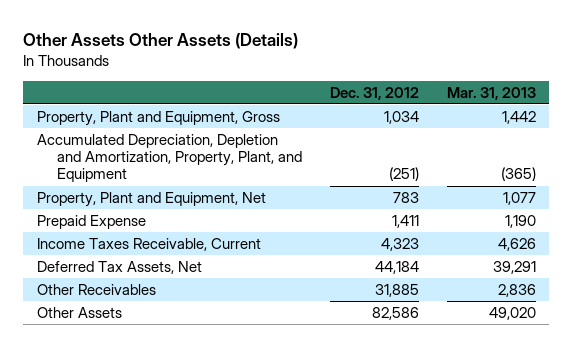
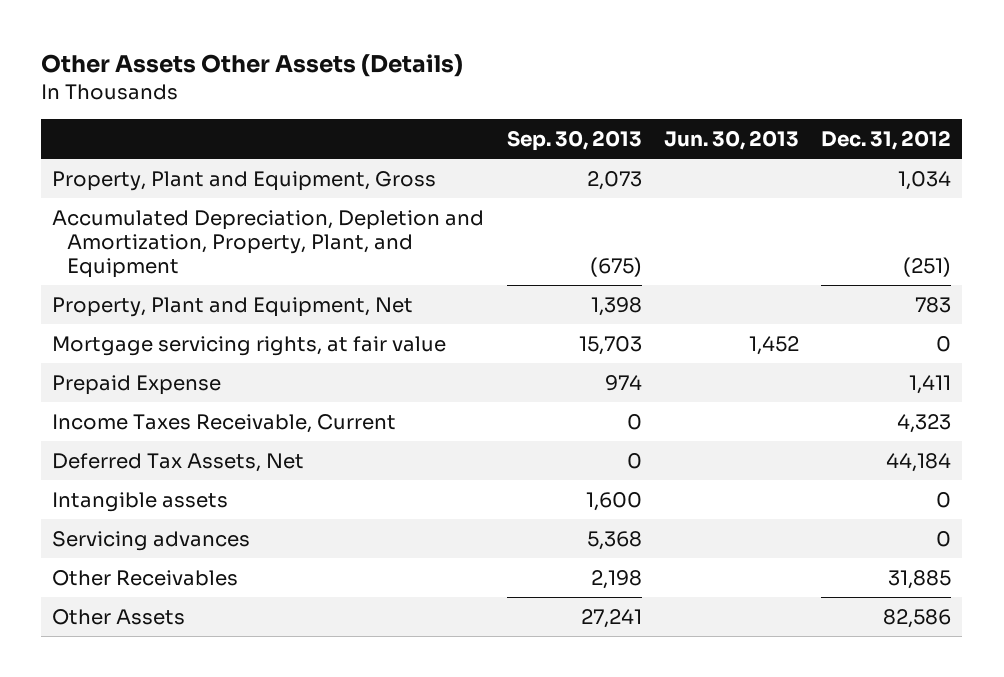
- | Dec. 31, 2012 | Mar. 31, 2013
+ | Sep. 30, 2013 | Jun. 30, 2013 | Dec. 31, 2012
+ Mortgage servicing rights, at fair value | 15,703 | 1,452 | 0
+ Intangible assets | 1,600 | | 0
+ Servicing advances | 5,368 | | 0

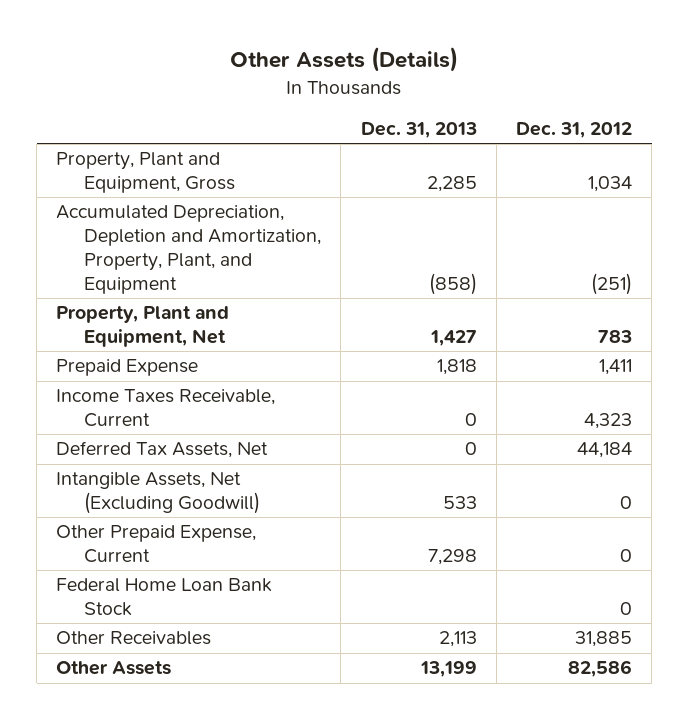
- Other Assets Other Assets (Details)
+ Other Assets (Details)
- | Sep. 30, 2013 | Jun. 30, 2013 | Dec. 31, 2012
+ | Dec. 31, 2013 | Dec. 31, 2012
- Mortgage servicing rights, at fair value | 15,703 | 1,452 | 0
- Intangible assets | 1,600 | | 0
- Servicing advances | 5,368 | | 0
+ Intangible Assets, Net (Excluding Goodwill) | 533 | 0
+ Other Prepaid Expense, Current | 7,298 | 0
+ Federal Home Loan Bank Stock | | 0

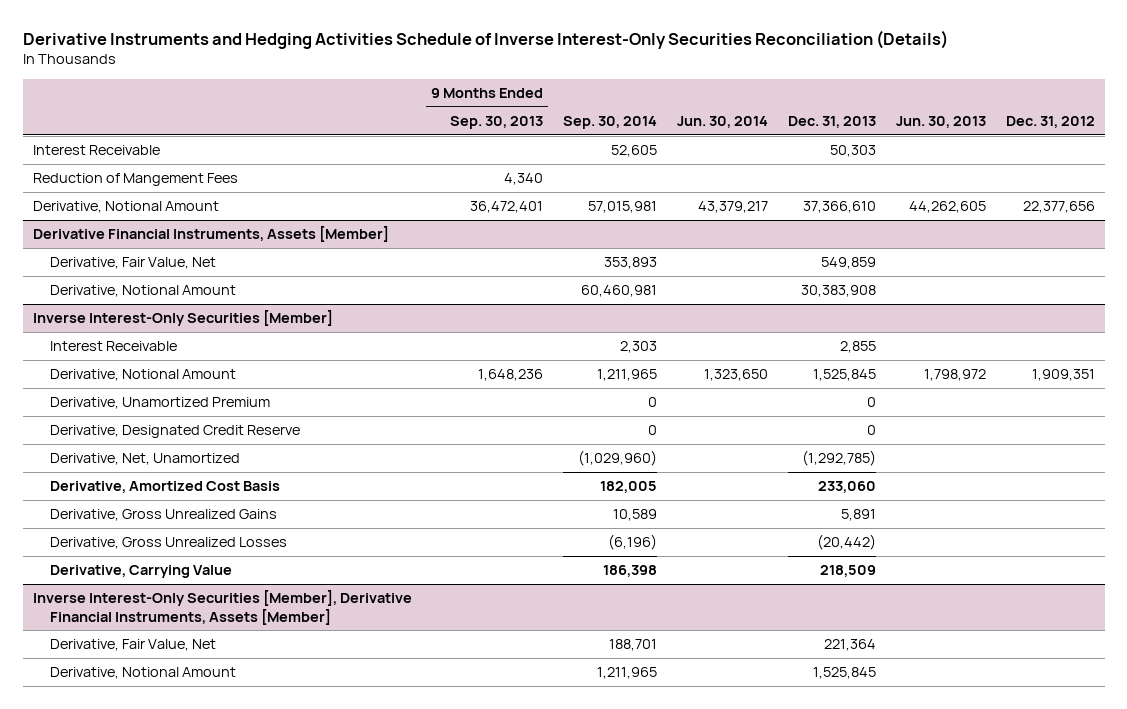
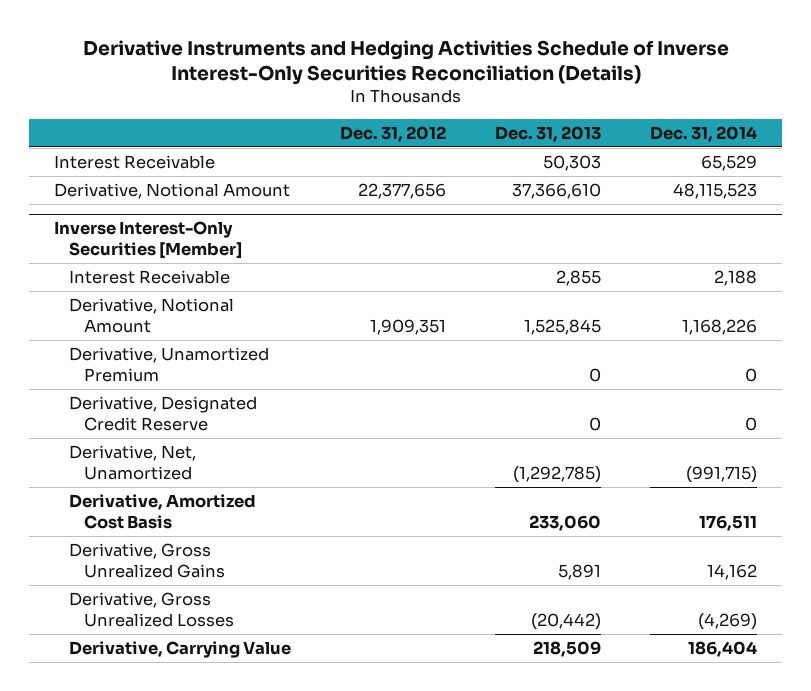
- | 9 Months Ended Sep. 30, 2013 | Sep. 30, 2014 | Jun. 30, 2014 | Dec. 31, 2013 | Jun. 30, 2013 | Dec. 31, 2012
+ | Dec. 31, 2012 | Dec. 31, 2013 | Dec. 31, 2014
- Reduction of Mangement Fees | 4,340 | | | | |
- Derivative Financial Instruments, Assets [Member]
- Derivative, Fair Value, Net | | 353,893 | | 549,859 | |
- Derivative, Notional Amount | | 60,460,981 | | 30,383,908 | |
- Inverse Interest-Only Securities [Member], Derivative Financial Instruments, Assets [Member]
- Derivative, Fair Value, Net | | 188,701 | | 221,364 | |
- Derivative, Notional Amount | | 1,211,965 | | 1,525,845 | |

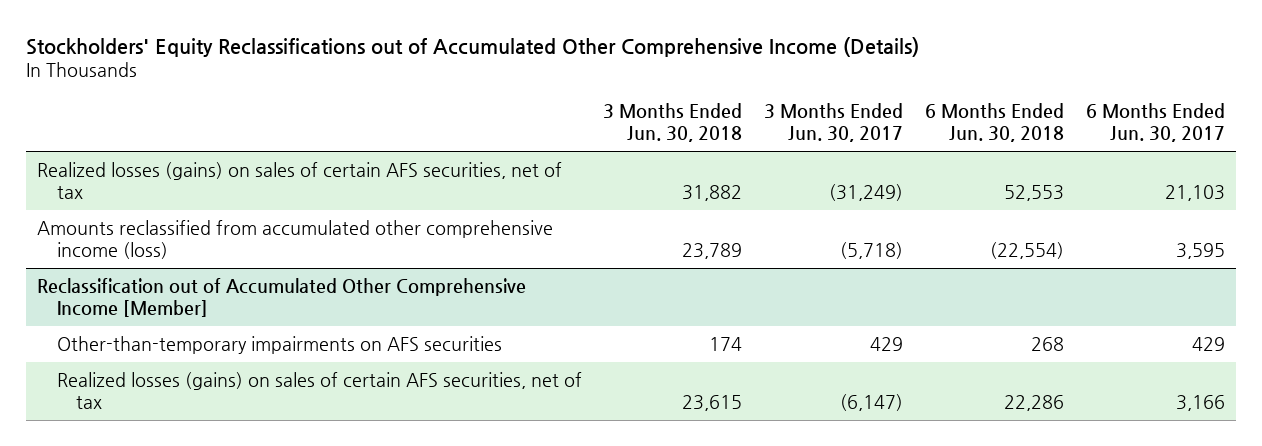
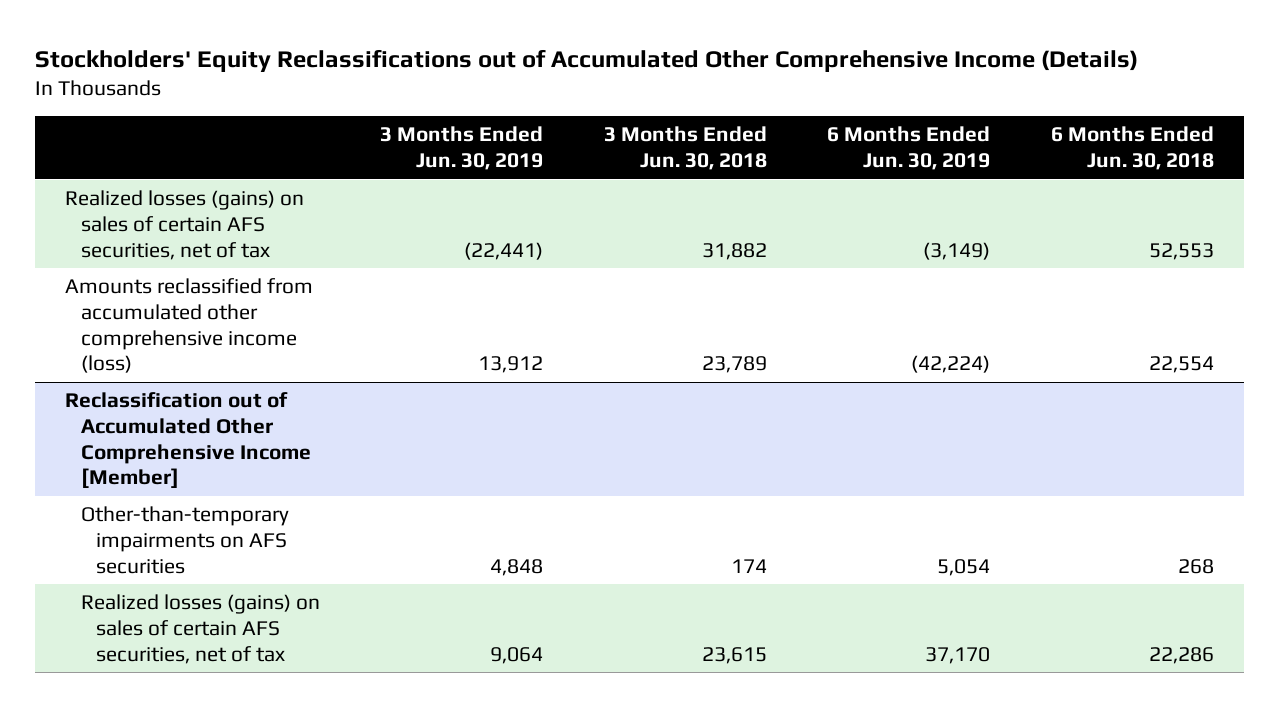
- | 3 Months Ended Jun. 30, 2018 | 3 Months Ended Jun. 30, 2017 | 6 Months Ended Jun. 30, 2018 | 6 Months Ended Jun. 30, 2017
+ | 3 Months Ended Jun. 30, 2019 | 3 Months Ended Jun. 30, 2018 | 6 Months Ended Jun. 30, 2019 | 6 Months Ended Jun. 30, 2018
- Amounts reclassified from accumulated other comprehensive income (loss) | 23,789 | (5,718) | (22,554) | 3,595
+ Amounts reclassified from accumulated other comprehensive income (loss) | 13,912 | 23,789 | (42,224) | 22,554

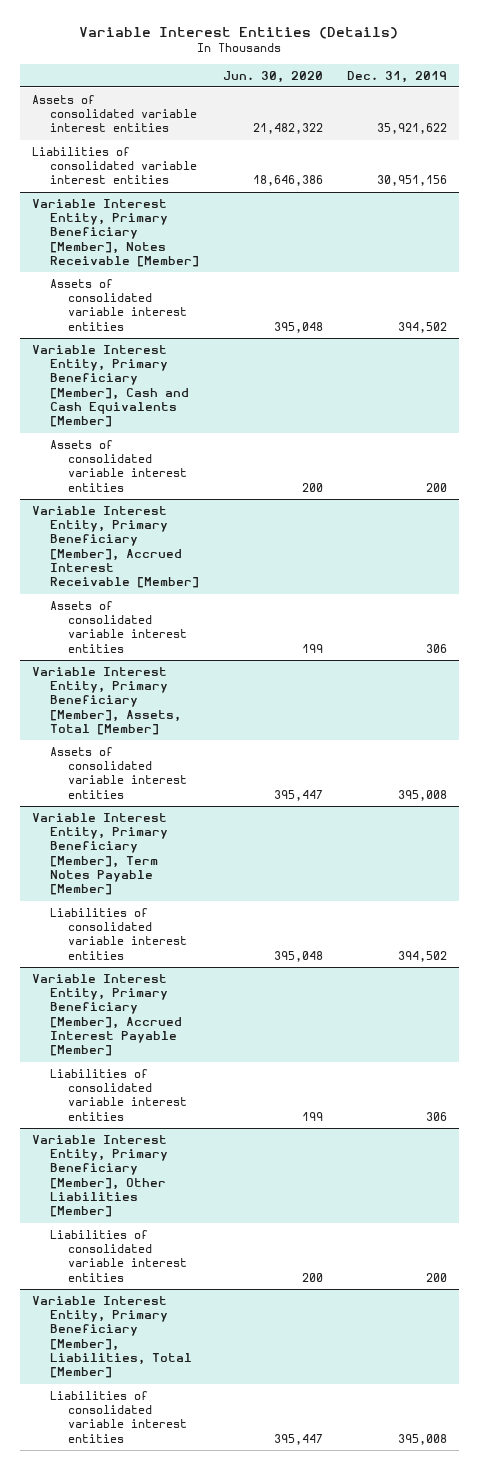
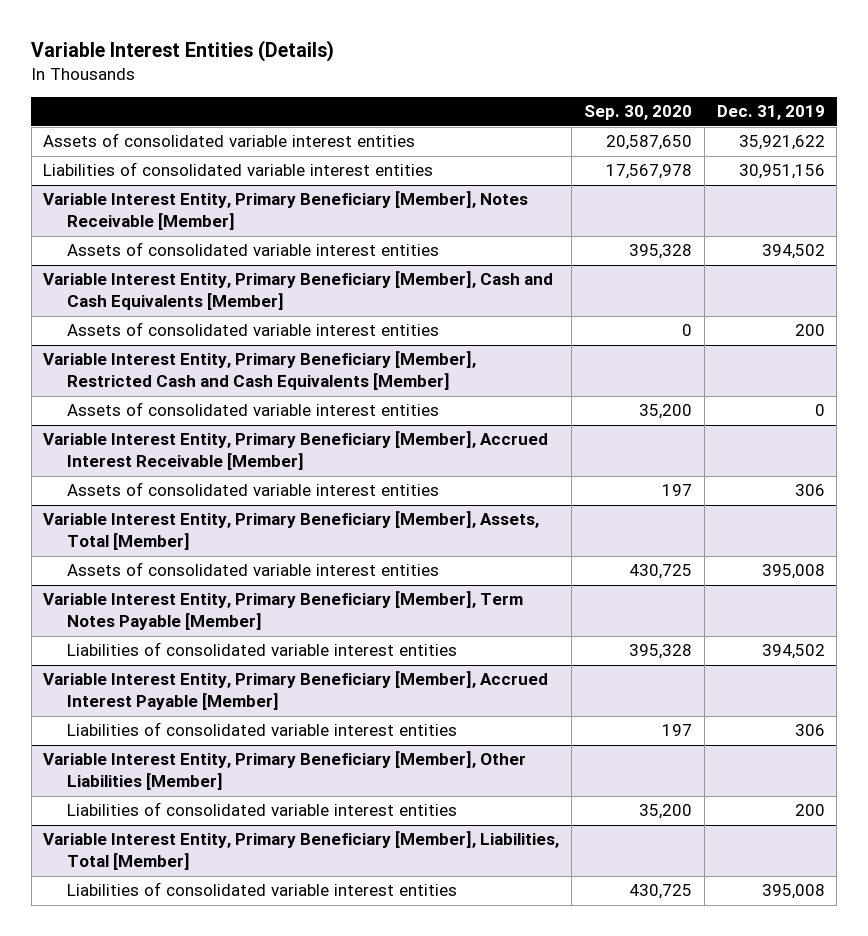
- | Jun. 30, 2020 | Dec. 31, 2019
+ | Sep. 30, 2020 | Dec. 31, 2019
+ Variable Interest Entity, Primary Beneficiary [Member], Restricted Cash and Cash Equivalents [Member]
+ Assets of consolidated variable interest entities | 35,200 | 0

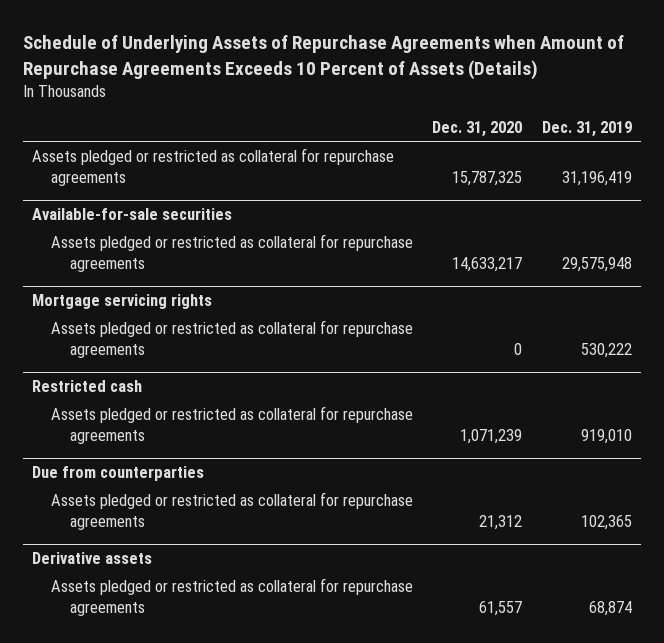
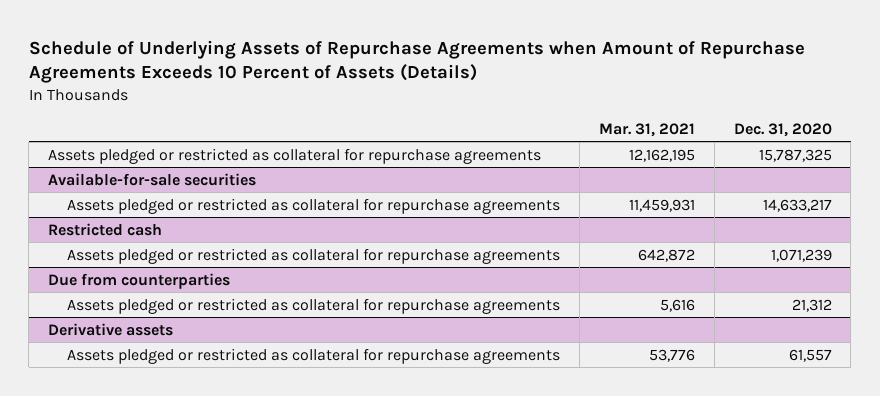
- | Dec. 31, 2020 | Dec. 31, 2019
+ | Mar. 31, 2021 | Dec. 31, 2020
- Mortgage servicing rights
- Assets pledged or restricted as collateral for repurchase agreements | 0 | 530,222

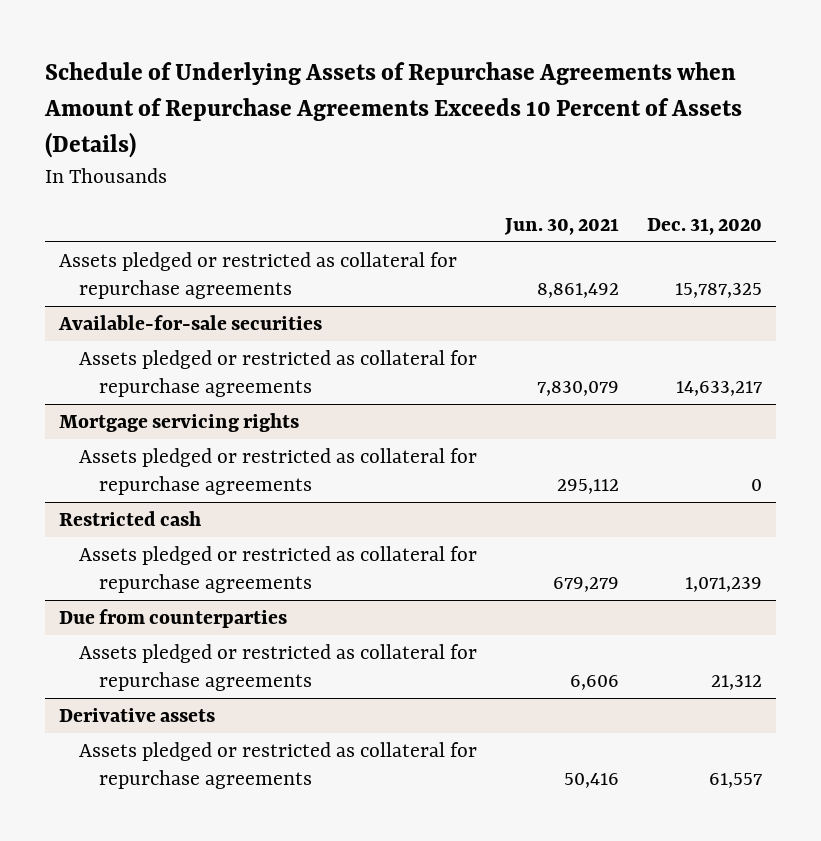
- | Mar. 31, 2021 | Dec. 31, 2020
+ | Jun. 30, 2021 | Dec. 31, 2020
+ Mortgage servicing rights
+ Assets pledged or restricted as collateral for repurchase agreements | 295,112 | 0

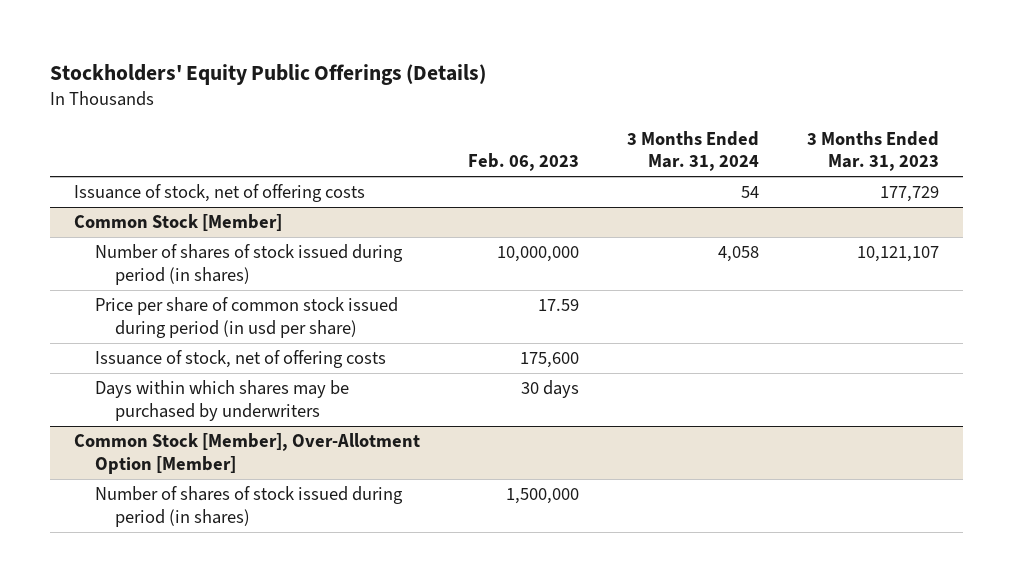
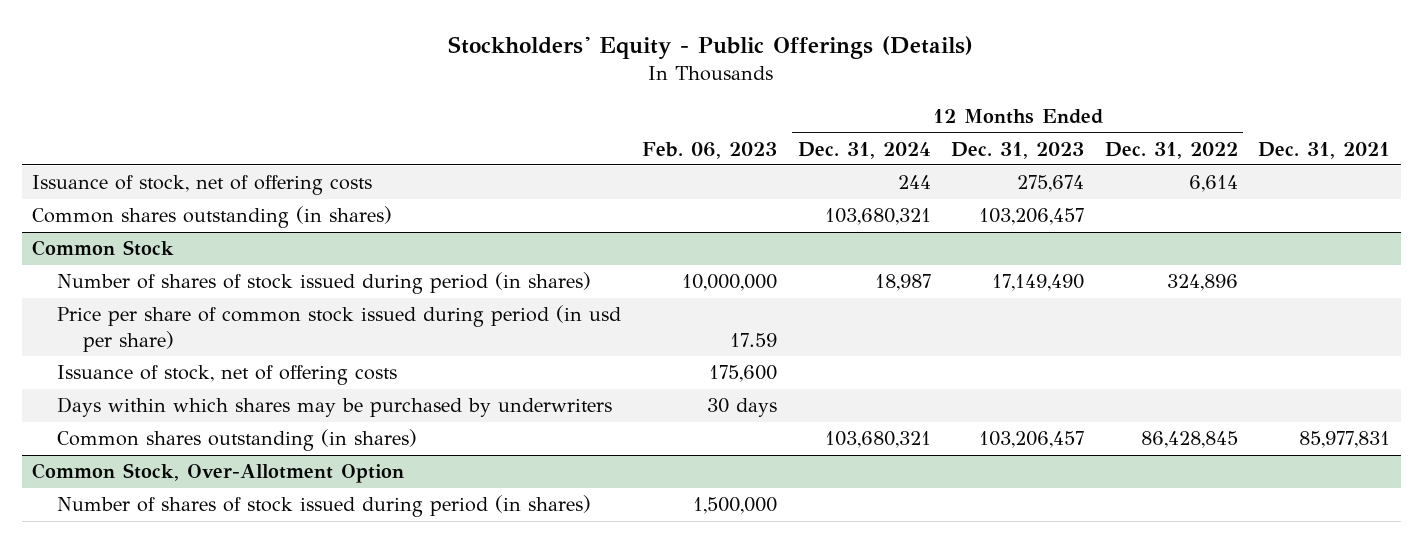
- Stockholders' Equity Public Offerings (Details)
+ Stockholders' Equity - Public Offerings (Details)
- | Feb. 06, 2023 | 3 Months Ended Mar. 31, 2024 | 3 Months Ended Mar. 31, 2023
+ | Feb. 06, 2023 | 12 Months Ended Dec. 31, 2024 | 12 Months Ended Dec. 31, 2023 | 12 Months Ended Dec. 31, 2022 | Dec. 31, 2021
- Common Stock [Member]
+ Common shares outstanding (in shares) | | 103,680,321 | 103,206,457 | |
+ Common Stock
- Common Stock [Member], Over-Allotment Option [Member]
+ Common shares outstanding (in shares) | | 103,680,321 | 103,206,457 | 86,428,845 | 85,977,831
+ Common Stock, Over-Allotment Option

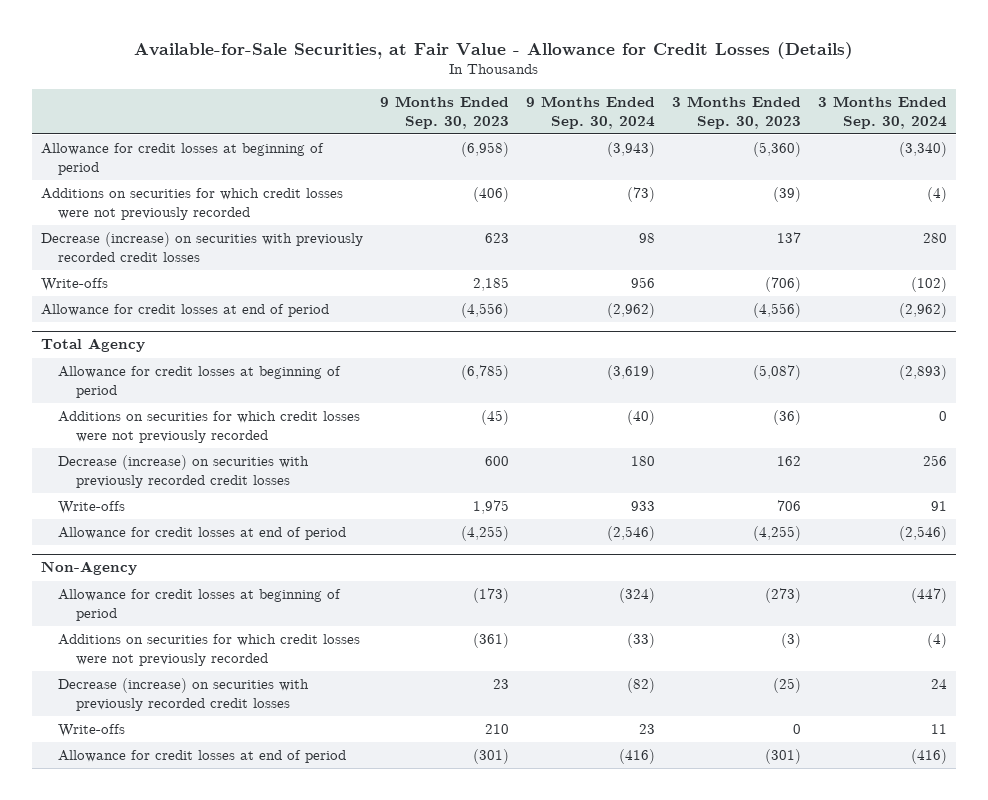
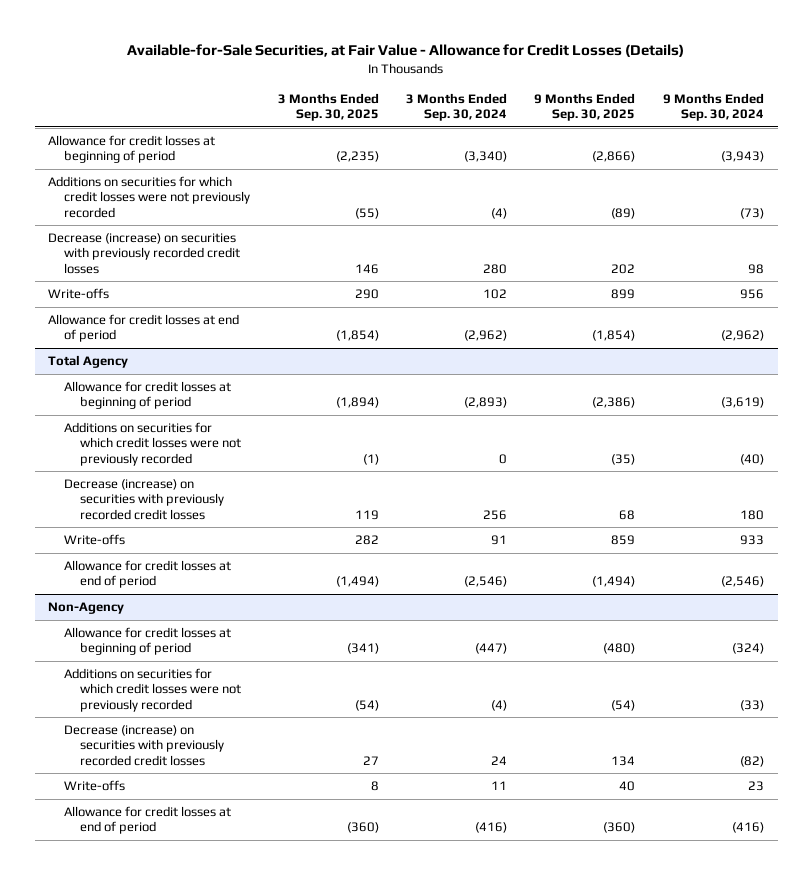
- | 9 Months Ended Sep. 30, 2023 | 9 Months Ended Sep. 30, 2024 | 3 Months Ended Sep. 30, 2023 | 3 Months Ended Sep. 30, 2024
+ | 3 Months Ended Sep. 30, 2025 | 3 Months Ended Sep. 30, 2024 | 9 Months Ended Sep. 30, 2025 | 9 Months Ended Sep. 30, 2024
- Write-offs | 2,185 | 956 | (706) | (102)
+ Write-offs | 290 | 102 | 899 | 956

